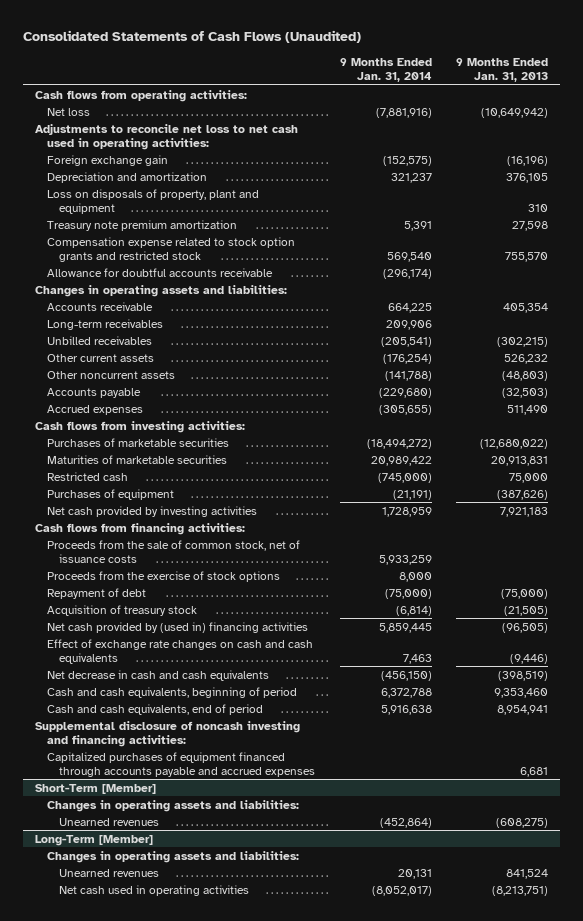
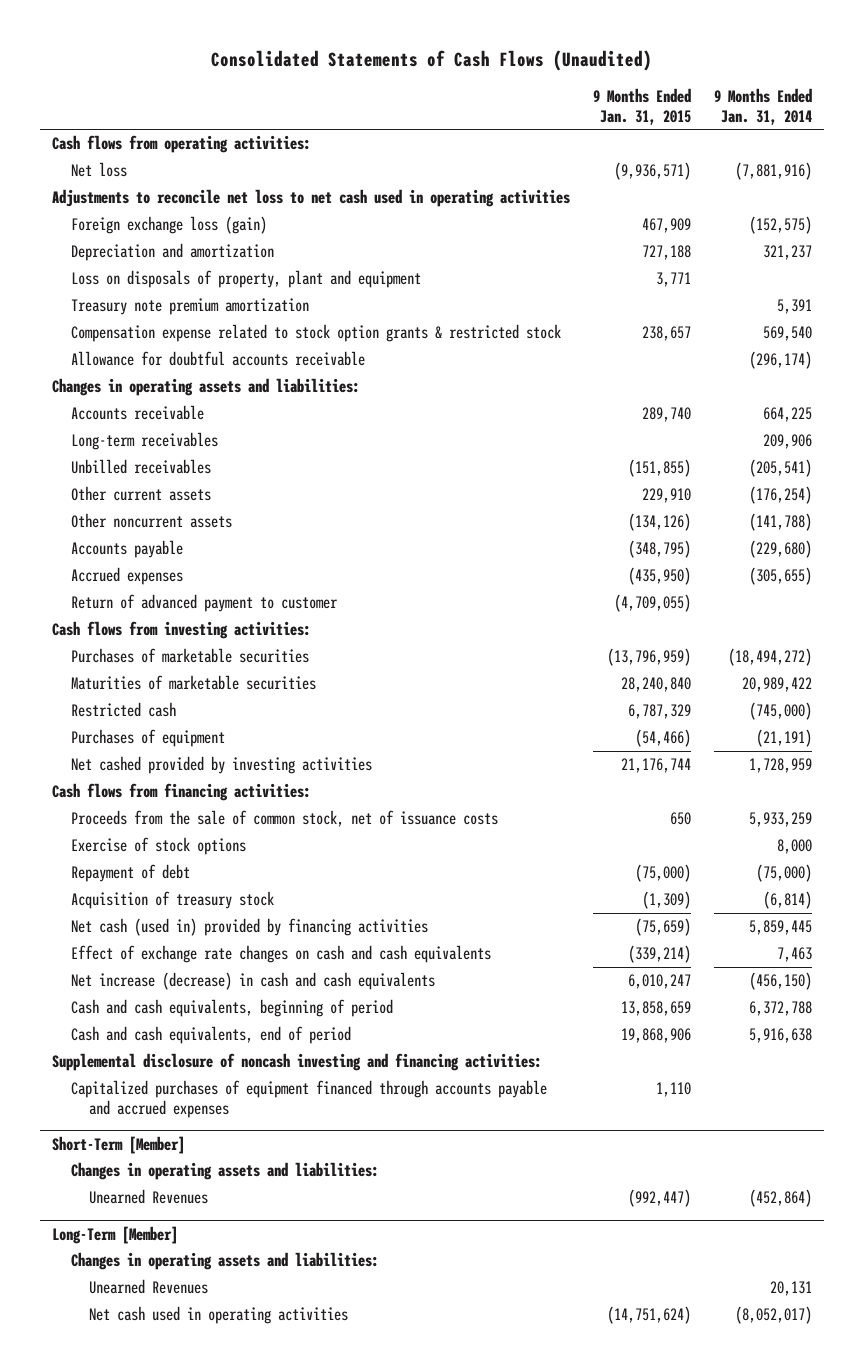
- | 9 Months Ended Jan. 31, 2014 | 9 Months Ended Jan. 31, 2013
+ | 9 Months Ended Jan. 31, 2015 | 9 Months Ended Jan. 31, 2014
- Adjustments to reconcile net loss to net cash used in operating activities:
- Foreign exchange gain | (152,575) | (16,196)
+ Adjustments to reconcile net loss to net cash used in operating activities
+ Foreign exchange loss (gain) | 467,909 | (152,575)
- Compensation expense related to stock option grants and restricted stock | 569,540 | 755,570
+ Compensation expense related to stock option grants & restricted stock | 238,657 | 569,540
+ Return of advanced payment to customer | (4,709,055) |
- Net cash provided by investing activities | 1,728,959 | 7,921,183
+ Net cashed provided by investing activities | 21,176,744 | 1,728,959
- Proceeds from the exercise of stock options | 8,000 |
+ Exercise of stock options | | 8,000
- Net cash provided by (used in) financing activities | 5,859,445 | (96,505)
+ Net cash (used in) provided by financing activities | (75,659) | 5,859,445
- Net decrease in cash and cash equivalents | (456,150) | (398,519)
+ Net increase (decrease) in cash and cash equivalents | 6,010,247 | (456,150)
@ Short-Term [Member]
- Unearned revenues | (452,864) | (608,275)
+ Unearned Revenues | (992,447) | (452,864)
@ Long-Term [Member]
- Unearned revenues | 20,131 | 841,524
+ Unearned Revenues | | 20,131

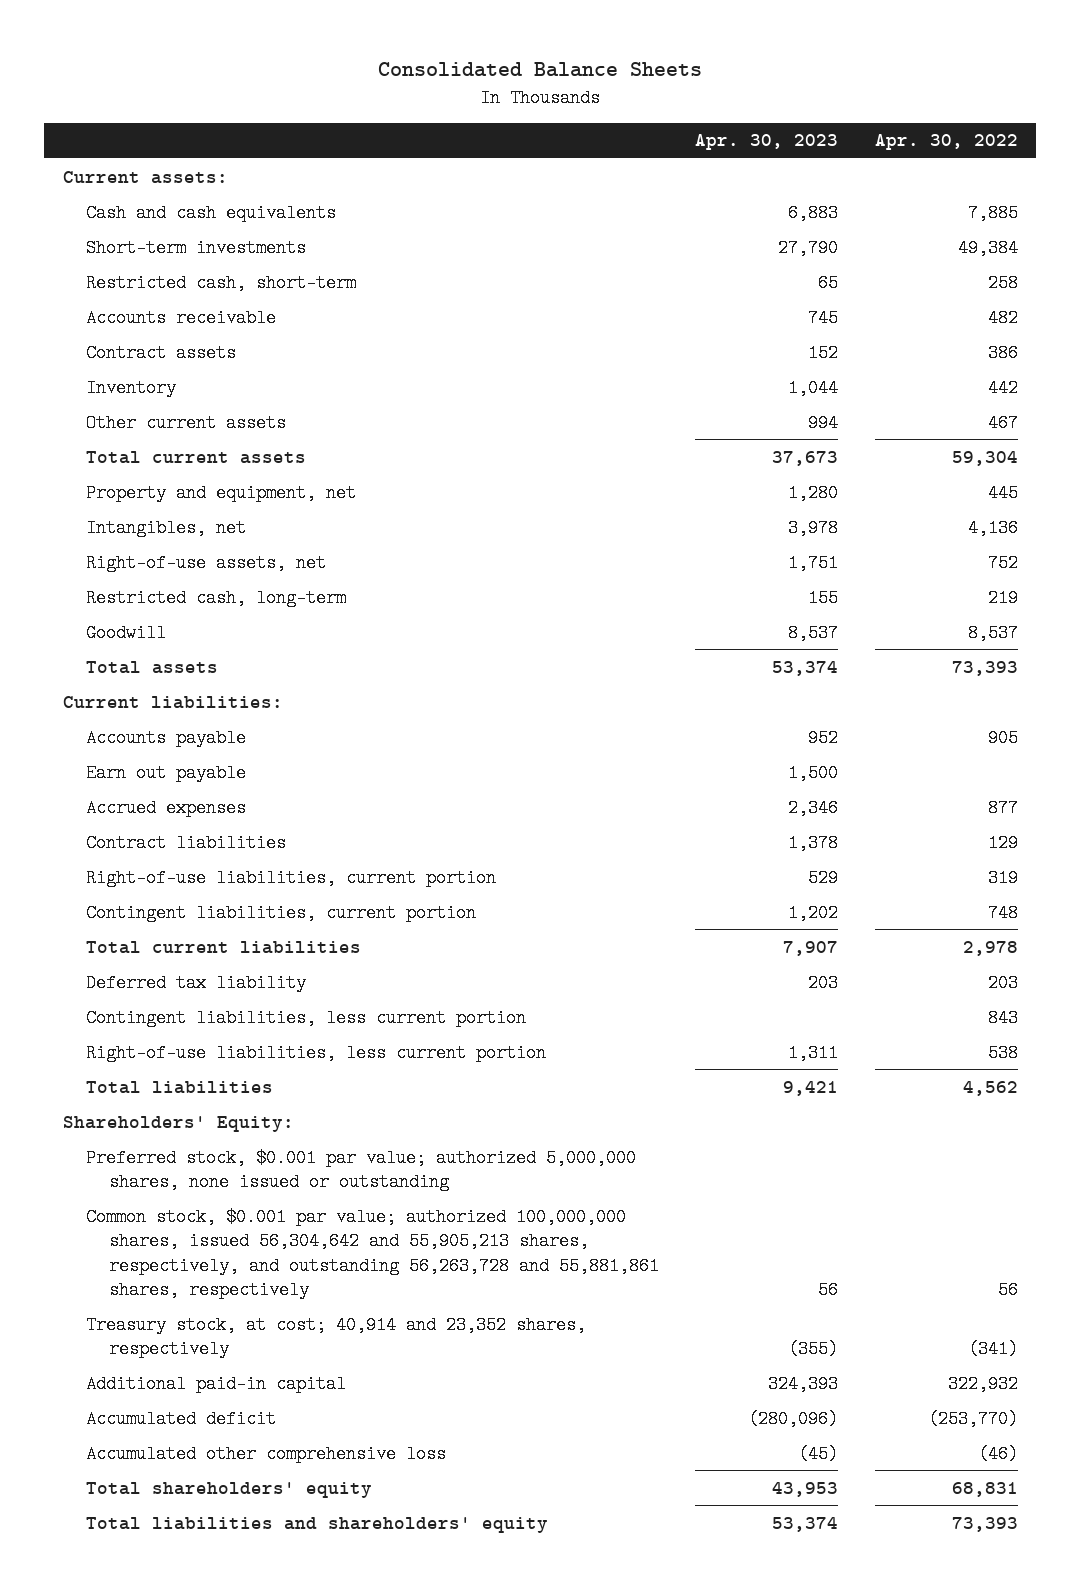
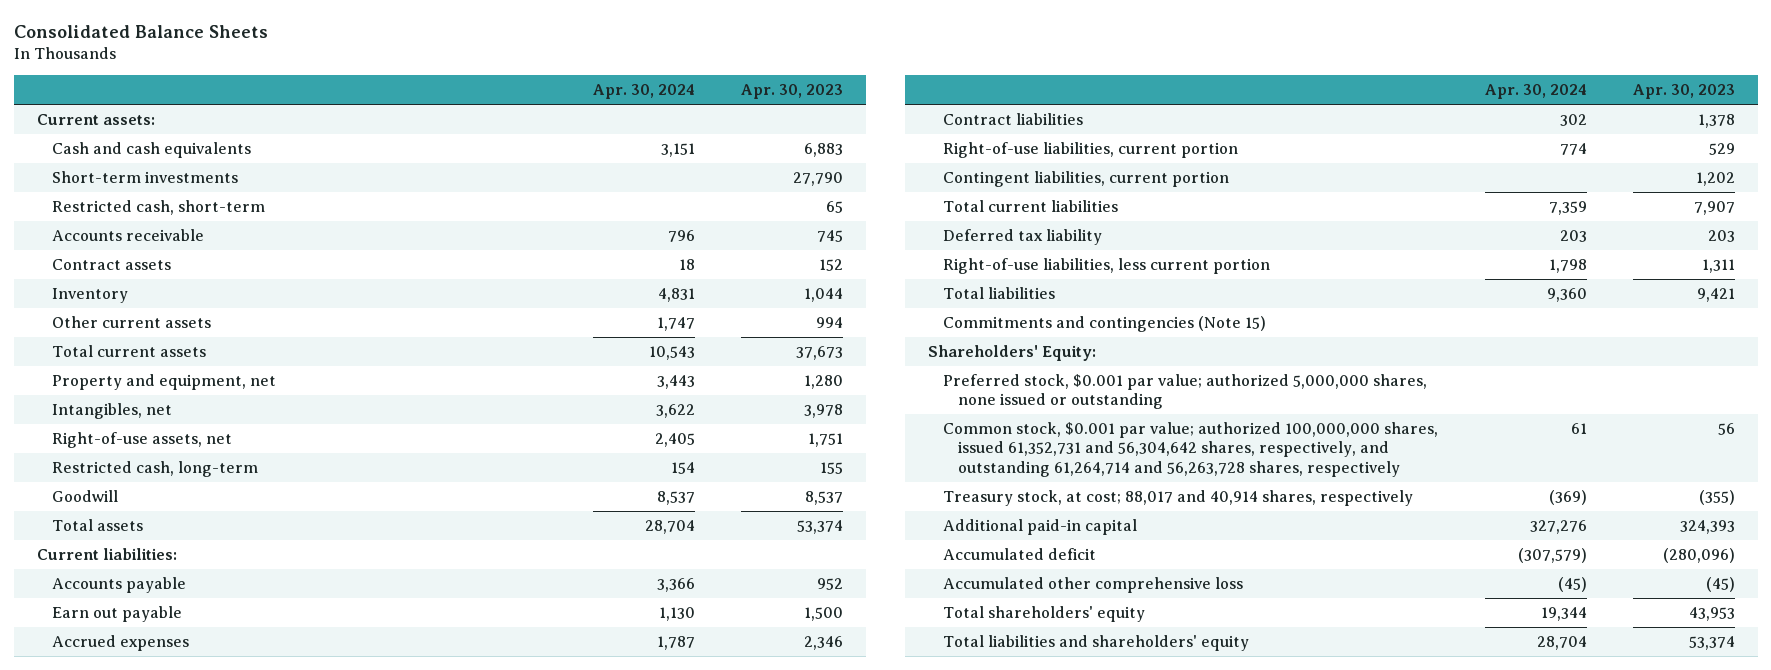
- | Apr. 30, 2023 | Apr. 30, 2022
+ | Apr. 30, 2024 | Apr. 30, 2023
- Contingent liabilities, less current portion | | 843
+ Commitments and contingencies (Note 15)
- Common stock, $0.001 par value; authorized 100,000,000 shares, issued 56,304,642 and 55,905,213 shares, respectively, and outstanding 56,263,728 and 55,881,861 shares, respectively | 56 | 56
- Treasury stock, at cost; 40,914 and 23,352 shares, respectively | (355) | (341)
+ Common stock, $0.001 par value; authorized 100,000,000 shares, issued 61,352,731 and 56,304,642 shares, respectively, and outstanding 61,264,714 and 56,263,728 shares, respectively | 61 | 56
+ Treasury stock, at cost; 88,017 and 40,914 shares, respectively | (369) | (355)

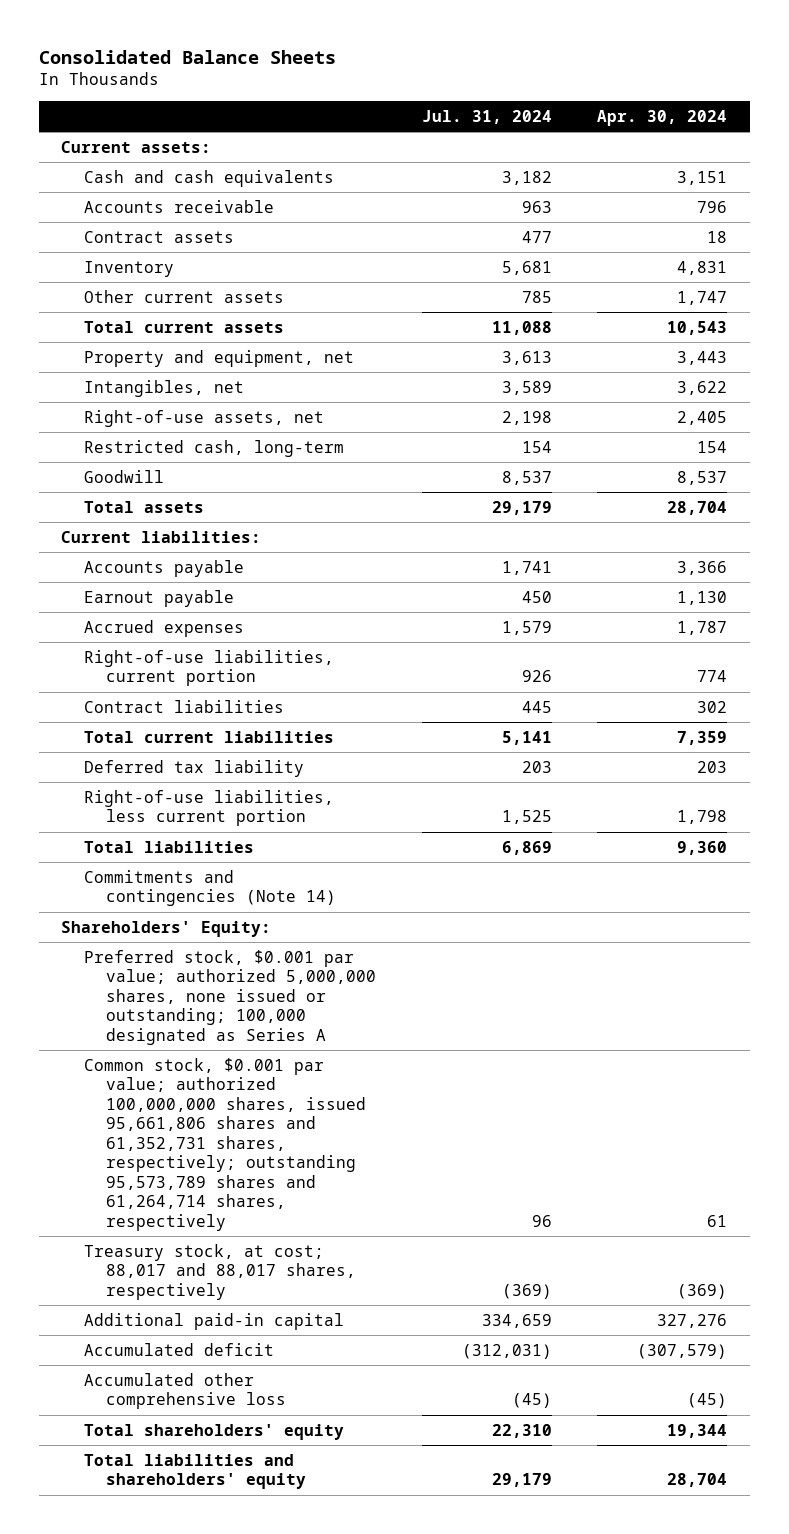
- | Apr. 30, 2024 | Apr. 30, 2023
+ | Jul. 31, 2024 | Apr. 30, 2024
- Short-term investments | | 27,790
- Restricted cash, short-term | | 65
- Earn out payable | 1,130 | 1,500
+ Earnout payable | 450 | 1,130
- Contingent liabilities, current portion | | 1,202
moved down: Contract liabilities | 445 | 302
- Commitments and contingencies (Note 15)
+ Commitments and contingencies (Note 14)
- Preferred stock, $0.001 par value; authorized 5,000,000 shares, none issued or outstanding
- Common stock, $0.001 par value; authorized 100,000,000 shares, issued 61,352,731 and 56,304,642 shares, respectively, and outstanding 61,264,714 and 56,263,728 shares, respectively | 61 | 56
- Treasury stock, at cost; 88,017 and 40,914 shares, respectively | (369) | (355)
+ Preferred stock, $0.001 par value; authorized 5,000,000 shares, none issued or outstanding; 100,000 designated as Series A
+ Common stock, $0.001 par value; authorized 100,000,000 shares, issued 95,661,806 shares and 61,352,731 shares, respectively; outstanding 95,573,789 shares and 61,264,714 shares, respectively | 96 | 61
+ Treasury stock, at cost; 88,017 and 88,017 shares, respectively | (369) | (369)

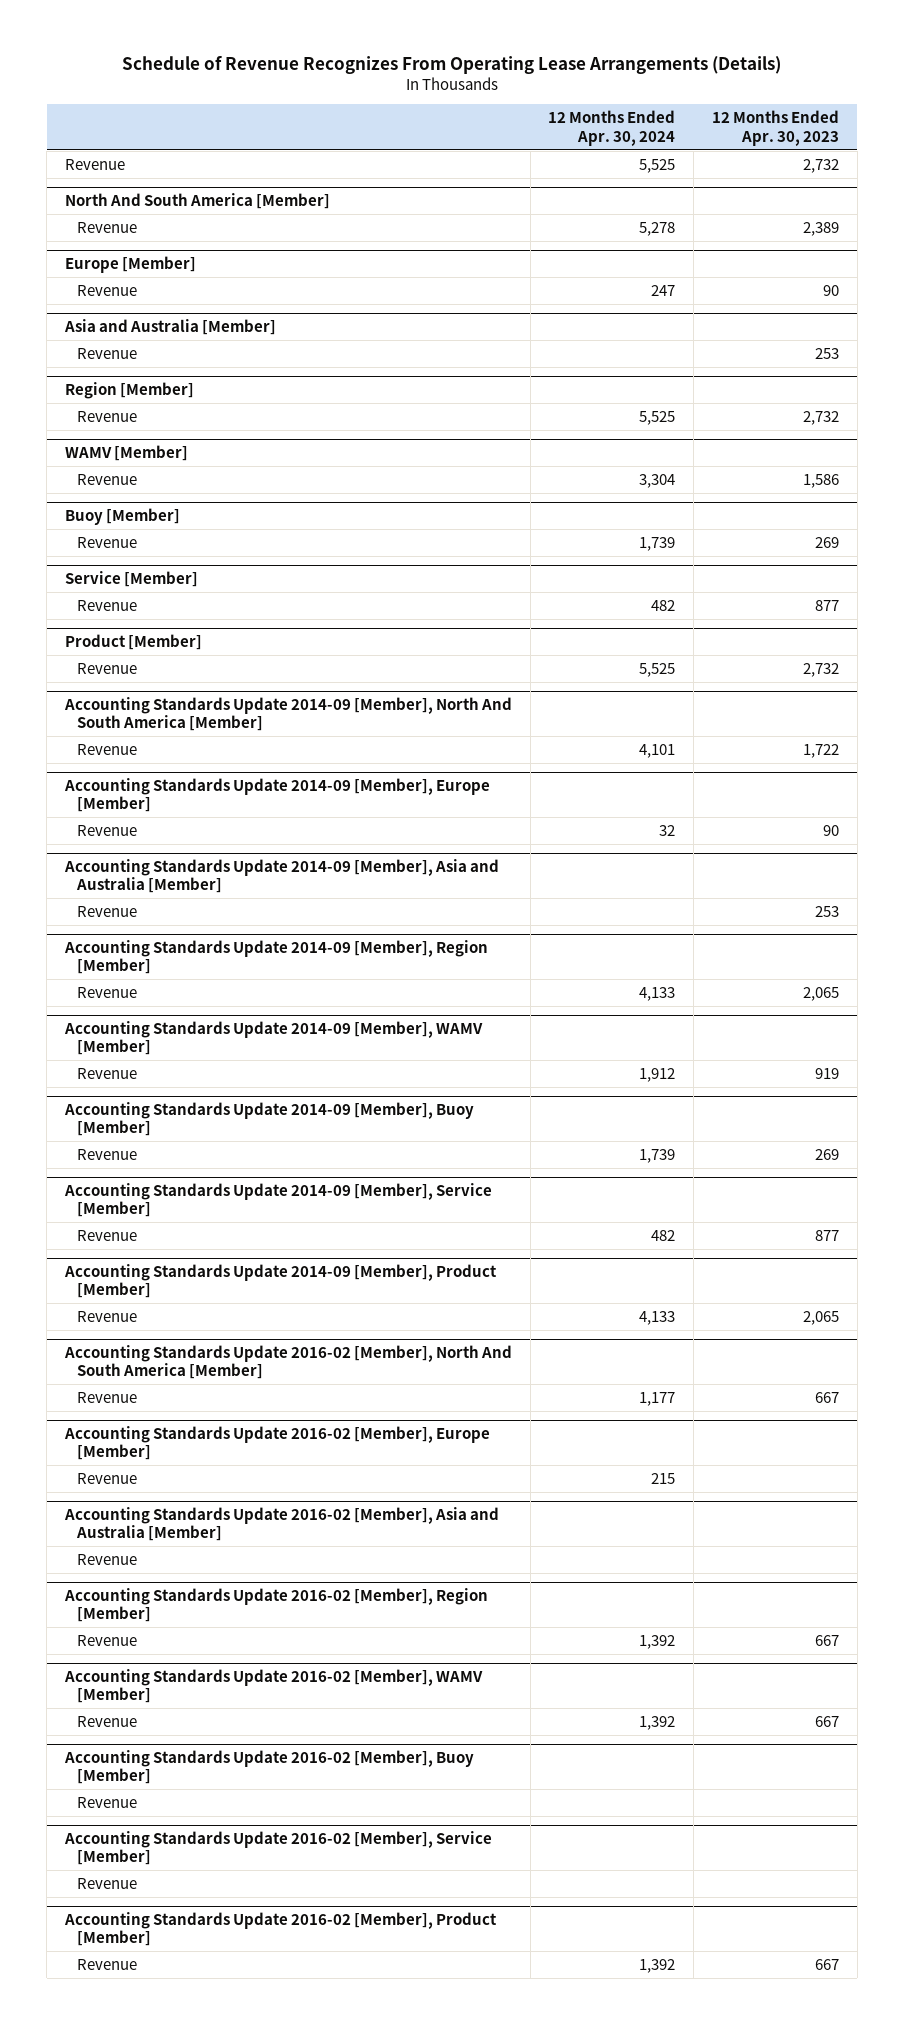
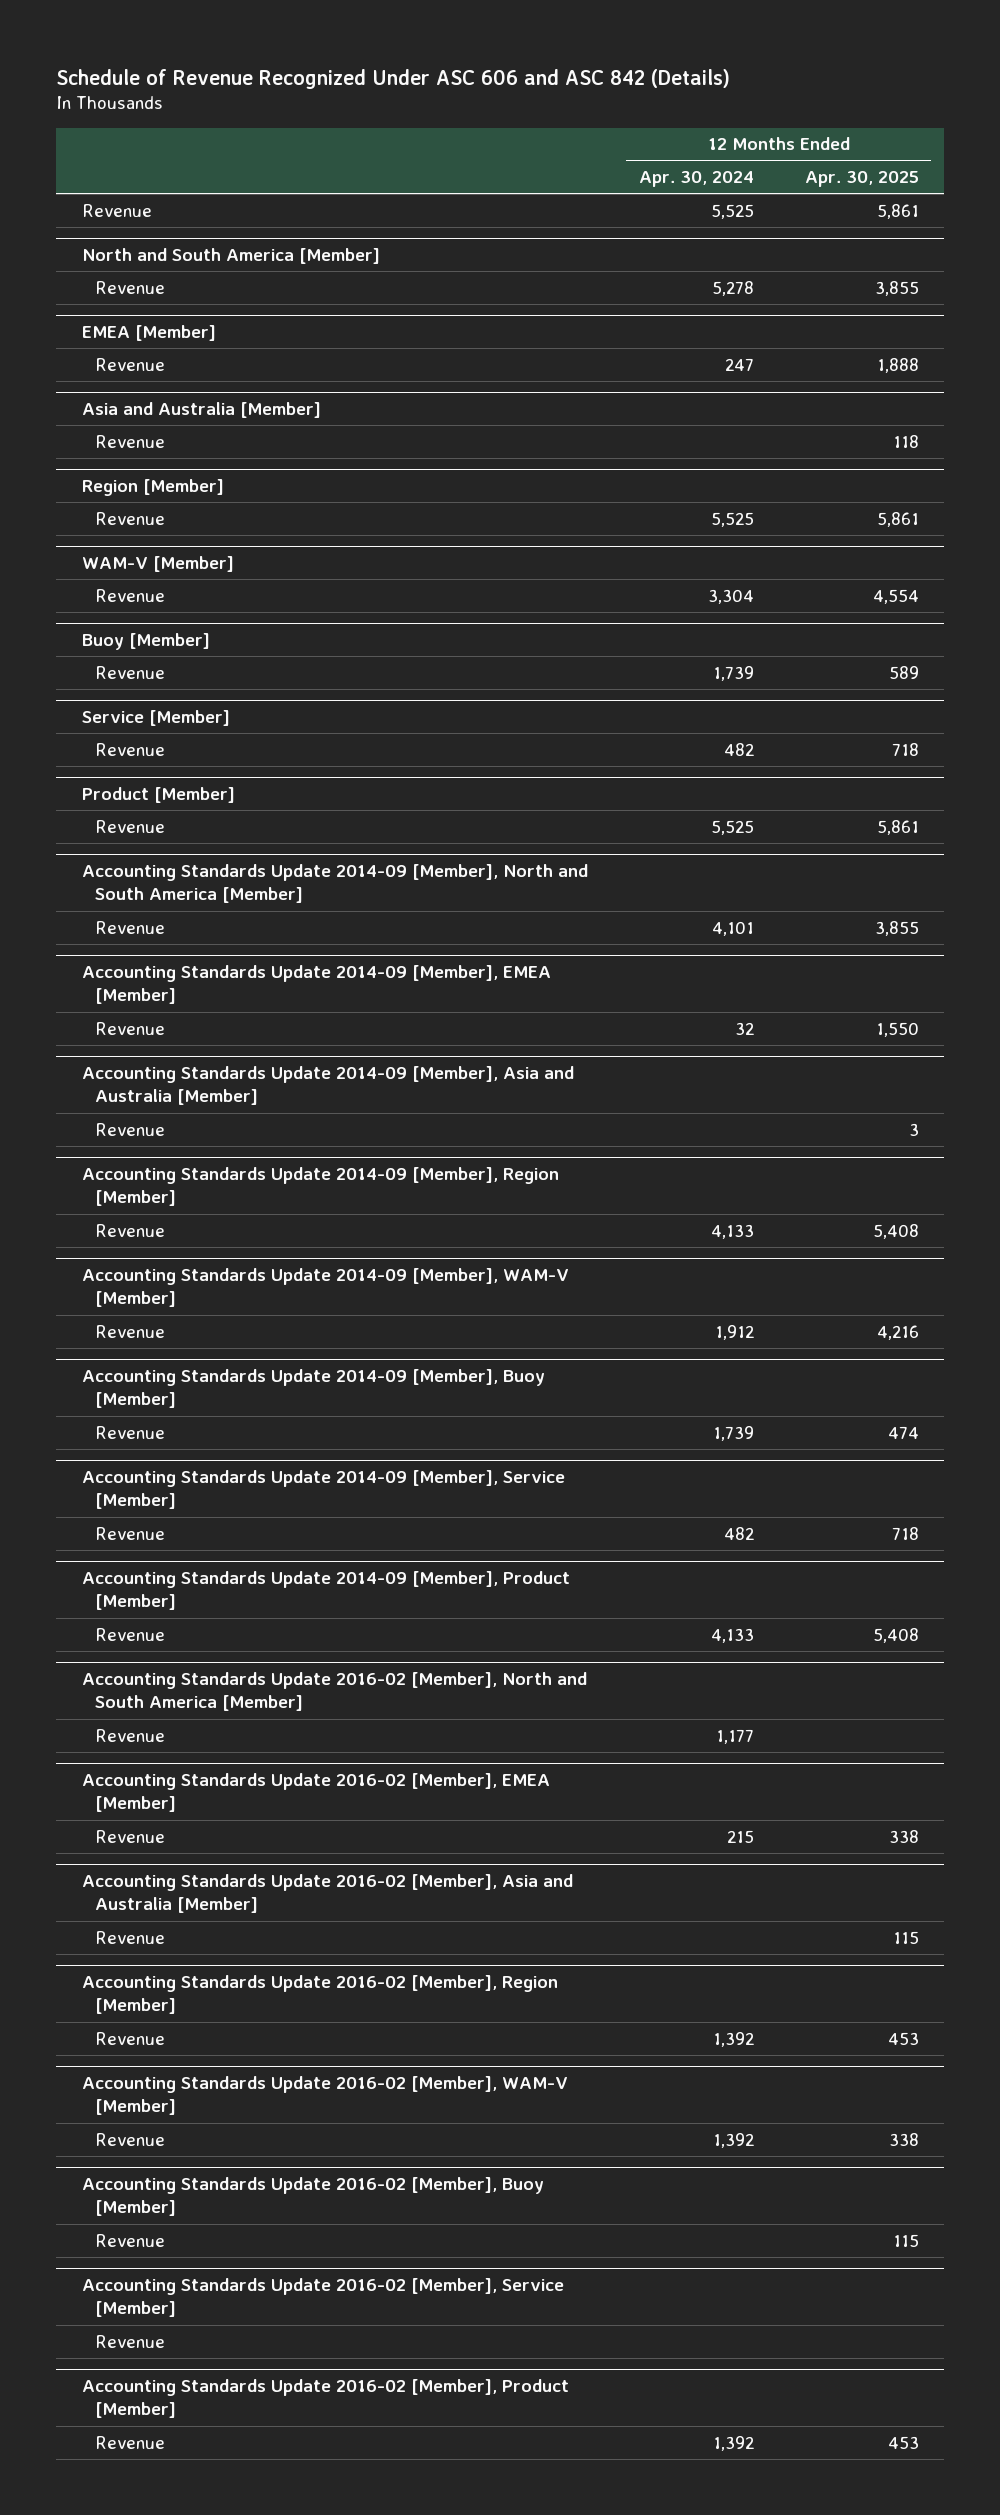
- Schedule of Revenue Recognizes From Operating Lease Arrangements (Details)
+ Schedule of Revenue Recognized Under ASC 606 and ASC 842 (Details)
- | 12 Months Ended Apr. 30, 2024 | 12 Months Ended Apr. 30, 2023
+ | 12 Months Ended Apr. 30, 2024 | 12 Months Ended Apr. 30, 2025
- North And South America [Member]
+ North and South America [Member]
- Europe [Member]
+ EMEA [Member]
- WAMV [Member]
+ WAM-V [Member]
- Accounting Standards Update 2014-09 [Member], North And South America [Member]
+ Accounting Standards Update 2014-09 [Member], North and South America [Member]
- Accounting Standards Update 2014-09 [Member], Europe [Member]
+ Accounting Standards Update 2014-09 [Member], EMEA [Member]
- Accounting Standards Update 2014-09 [Member], WAMV [Member]
+ Accounting Standards Update 2014-09 [Member], WAM-V [Member]
- Accounting Standards Update 2016-02 [Member], North And South America [Member]
+ Accounting Standards Update 2016-02 [Member], North and South America [Member]
- Accounting Standards Update 2016-02 [Member], Europe [Member]
+ Accounting Standards Update 2016-02 [Member], EMEA [Member]
- Accounting Standards Update 2016-02 [Member], WAMV [Member]
+ Accounting Standards Update 2016-02 [Member], WAM-V [Member]

